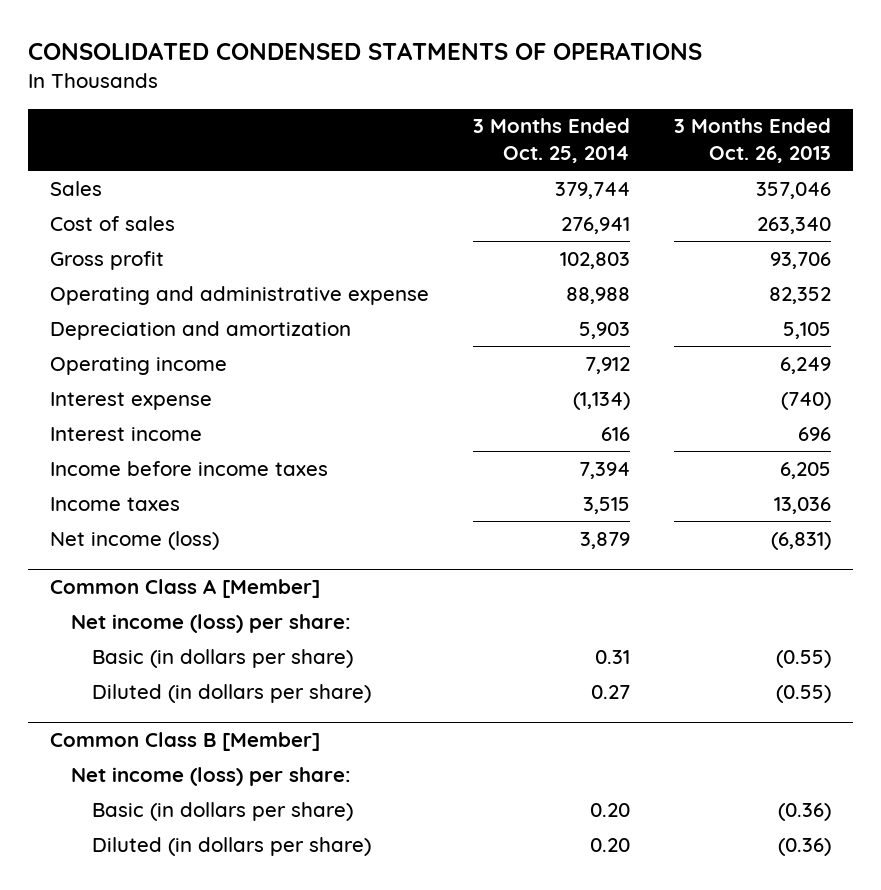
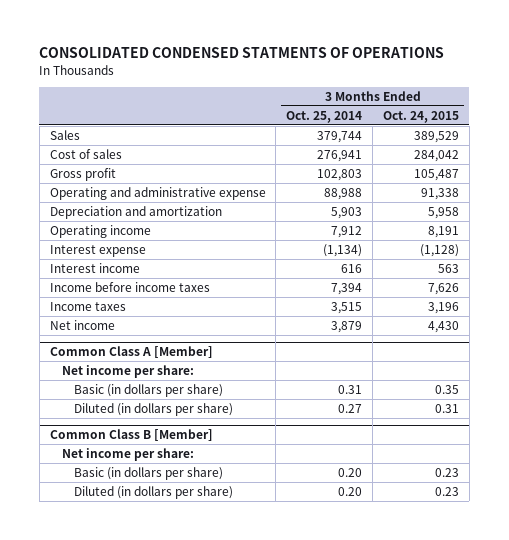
- | 3 Months Ended Oct. 25, 2014 | 3 Months Ended Oct. 26, 2013
+ | 3 Months Ended Oct. 25, 2014 | 3 Months Ended Oct. 24, 2015
- Net income (loss) | 3,879 | (6,831)
+ Net income | 3,879 | 4,430
@ Common Class A [Member]
- Net income (loss) per share:
+ Net income per share:
@ Common Class B [Member]
- Net income (loss) per share:
+ Net income per share:

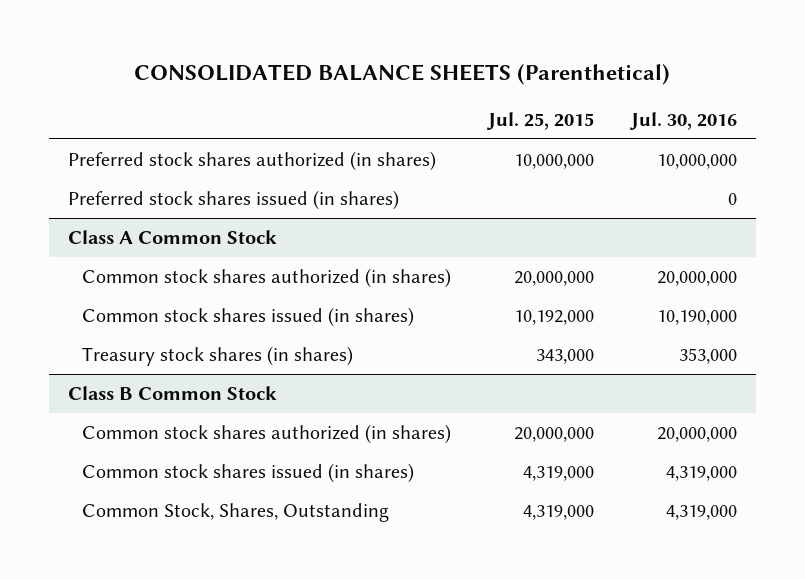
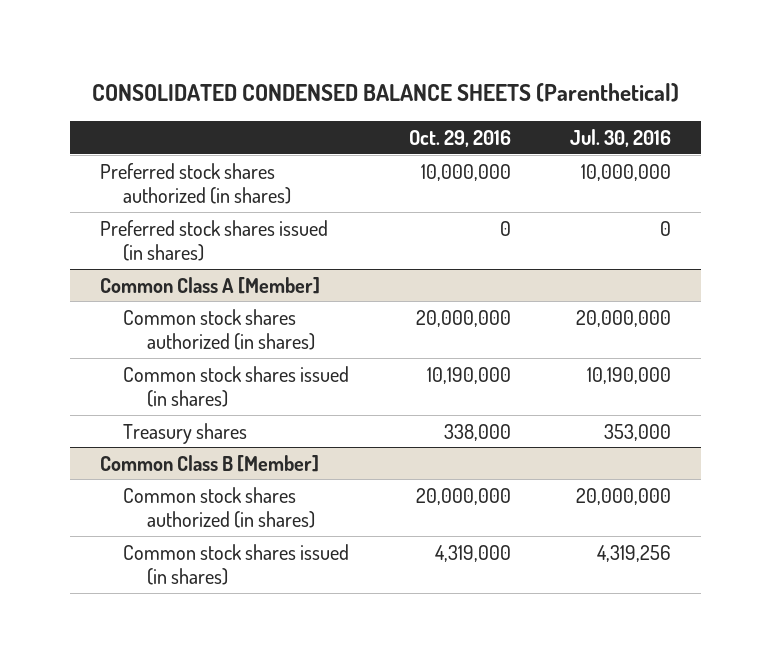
- CONSOLIDATED BALANCE SHEETS (Parenthetical)
+ CONSOLIDATED CONDENSED BALANCE SHEETS (Parenthetical)
- | Jul. 25, 2015 | Jul. 30, 2016
+ | Oct. 29, 2016 | Jul. 30, 2016
- Class A Common Stock
+ Common Class A [Member]
- Treasury stock shares (in shares) | 343,000 | 353,000
- Class B Common Stock
+ Treasury shares | 338,000 | 353,000
+ Common Class B [Member]
- Common stock shares issued (in shares) | 4,319,000 | 4,319,000
- Common Stock, Shares, Outstanding | 4,319,000 | 4,319,000
+ Common stock shares issued (in shares) | 4,319,000 | 4,319,256

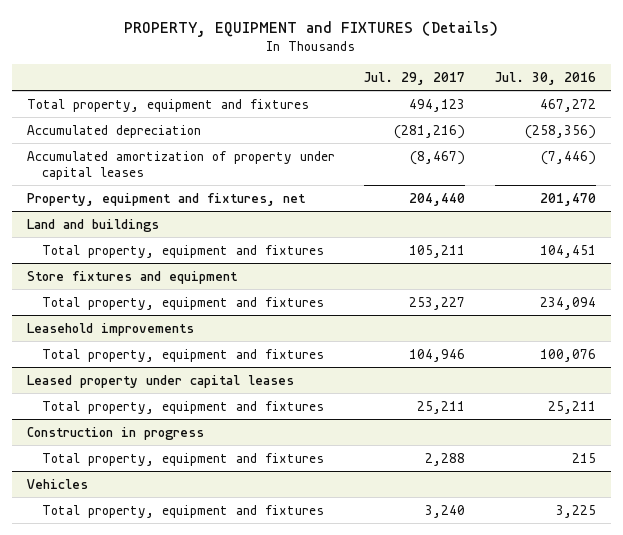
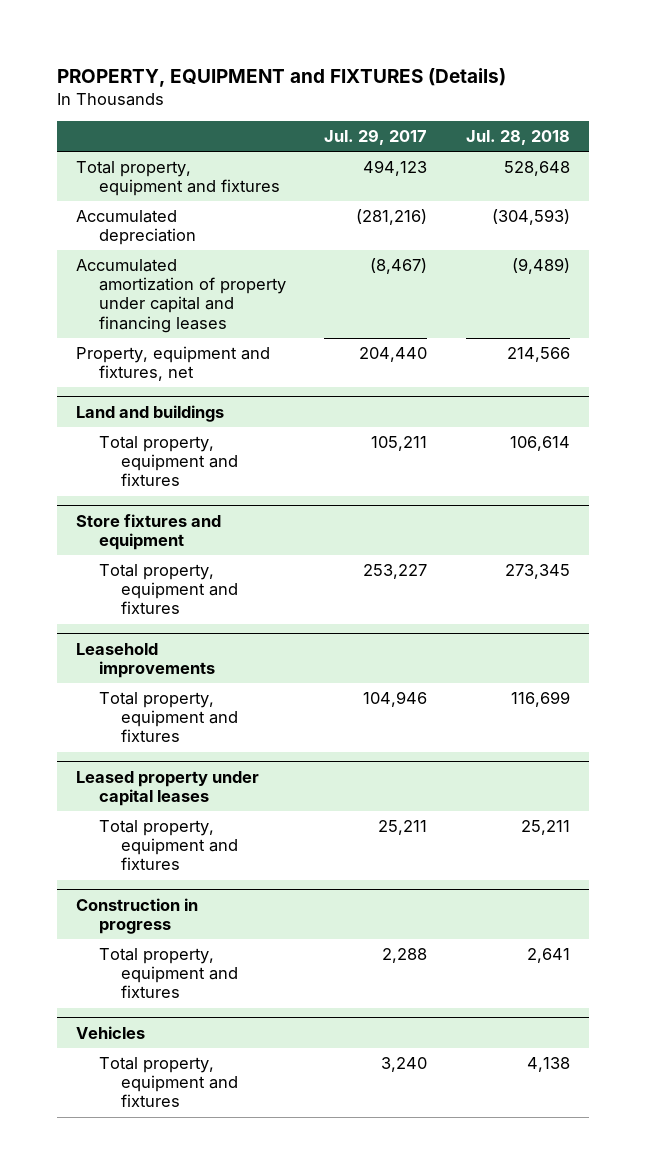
- | Jul. 29, 2017 | Jul. 30, 2016
+ | Jul. 29, 2017 | Jul. 28, 2018
- Accumulated amortization of property under capital leases | (8,467) | (7,446)
+ Accumulated amortization of property under capital and financing leases | (8,467) | (9,489)

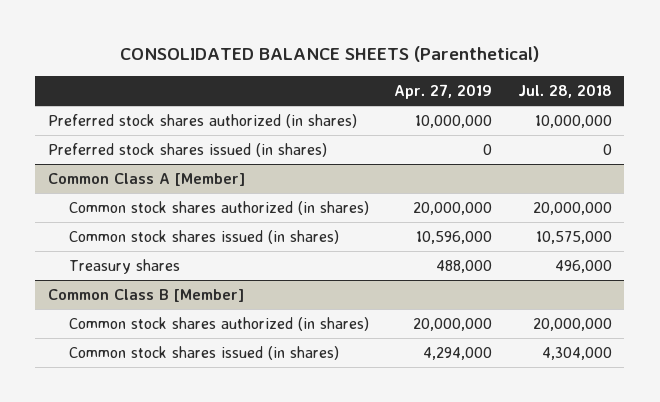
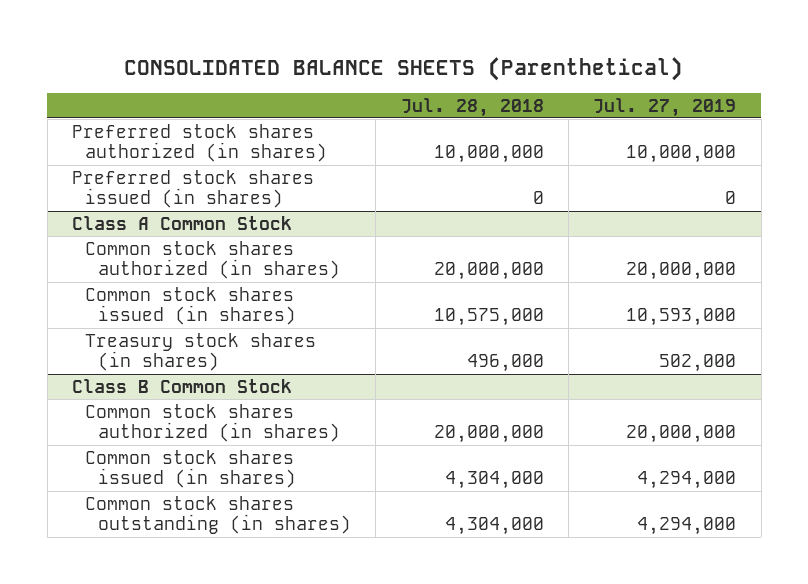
- | Apr. 27, 2019 | Jul. 28, 2018
+ | Jul. 28, 2018 | Jul. 27, 2019
- Common Class A [Member]
+ Class A Common Stock
- Treasury shares | 488,000 | 496,000
- Common Class B [Member]
+ Treasury stock shares (in shares) | 496,000 | 502,000
+ Class B Common Stock
+ Common stock shares outstanding (in shares) | 4,304,000 | 4,294,000

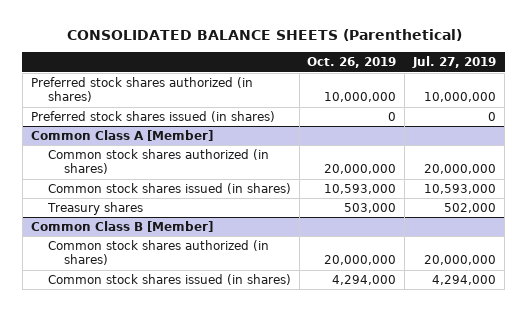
- | Jul. 28, 2018 | Jul. 27, 2019
+ | Oct. 26, 2019 | Jul. 27, 2019
- Class A Common Stock
+ Common Class A [Member]
- Treasury stock shares (in shares) | 496,000 | 502,000
- Class B Common Stock
+ Treasury shares | 503,000 | 502,000
+ Common Class B [Member]
- Common stock shares outstanding (in shares) | 4,304,000 | 4,294,000

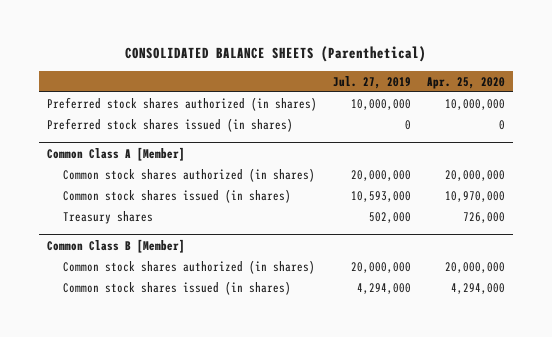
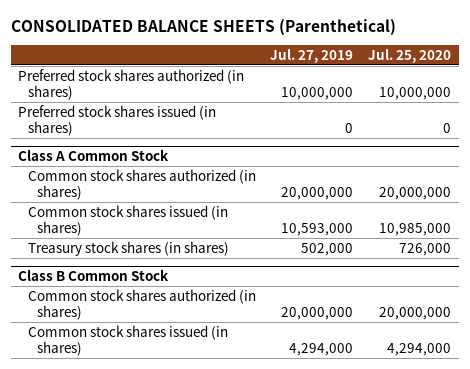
- | Jul. 27, 2019 | Apr. 25, 2020
+ | Jul. 27, 2019 | Jul. 25, 2020
- Common Class A [Member]
+ Class A Common Stock
- Treasury shares | 502,000 | 726,000
- Common Class B [Member]
+ Treasury stock shares (in shares) | 502,000 | 726,000
+ Class B Common Stock

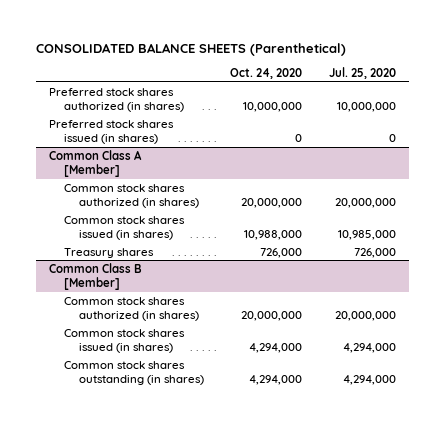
- | Jul. 27, 2019 | Jul. 25, 2020
+ | Oct. 24, 2020 | Jul. 25, 2020
- Class A Common Stock
+ Common Class A [Member]
- Treasury stock shares (in shares) | 502,000 | 726,000
- Class B Common Stock
+ Treasury shares | 726,000 | 726,000
+ Common Class B [Member]
+ Common stock shares outstanding (in shares) | 4,294,000 | 4,294,000

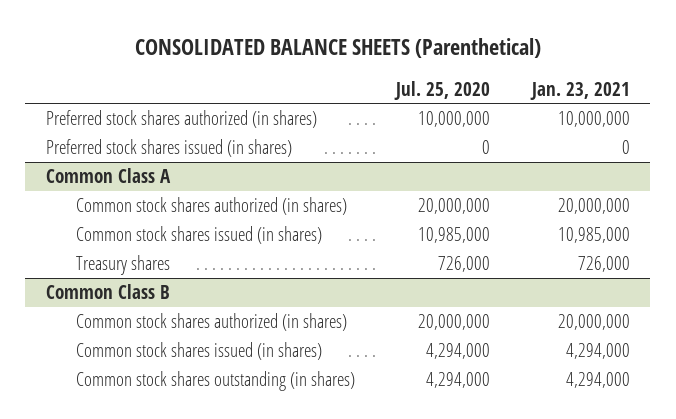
- | Oct. 24, 2020 | Jul. 25, 2020
+ | Jul. 25, 2020 | Jan. 23, 2021
- Common Class A [Member]
+ Common Class A
- Common Class B [Member]
+ Common Class B

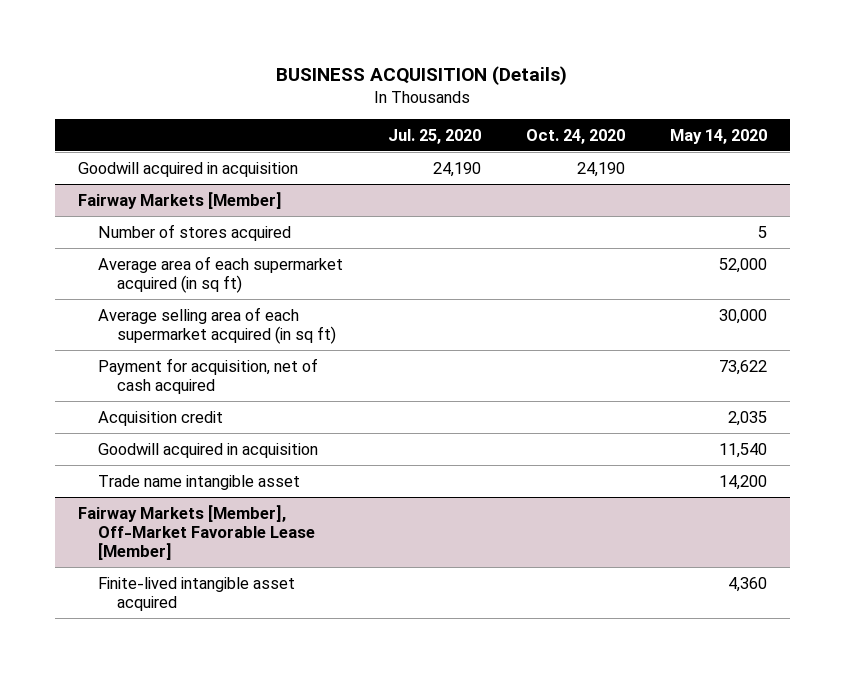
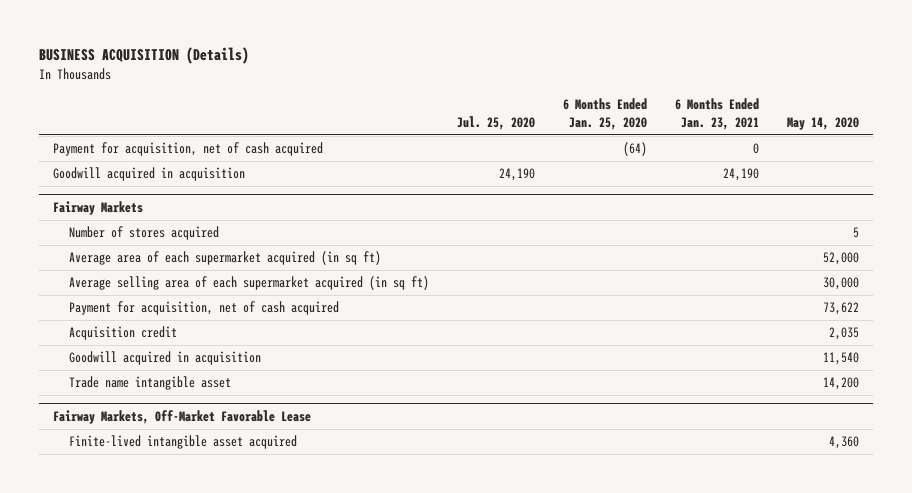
- | Jul. 25, 2020 | Oct. 24, 2020 | May 14, 2020
+ | Jul. 25, 2020 | 6 Months Ended Jan. 25, 2020 | 6 Months Ended Jan. 23, 2021 | May 14, 2020
+ Payment for acquisition, net of cash acquired | | (64) | 0 |
- Fairway Markets [Member]
+ Fairway Markets
- Fairway Markets [Member], Off-Market Favorable Lease [Member]
+ Fairway Markets, Off-Market Favorable Lease

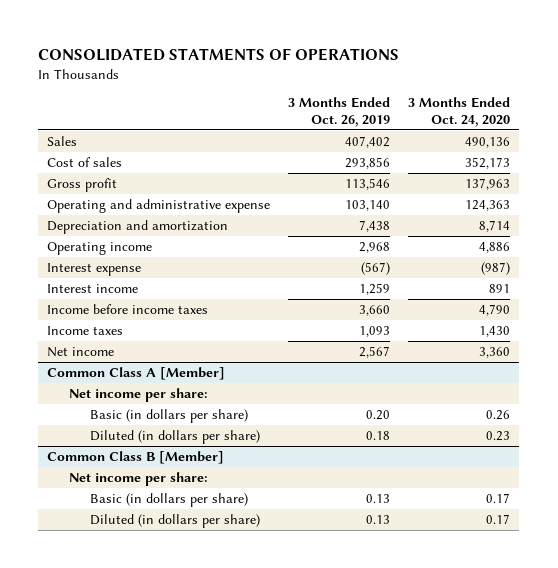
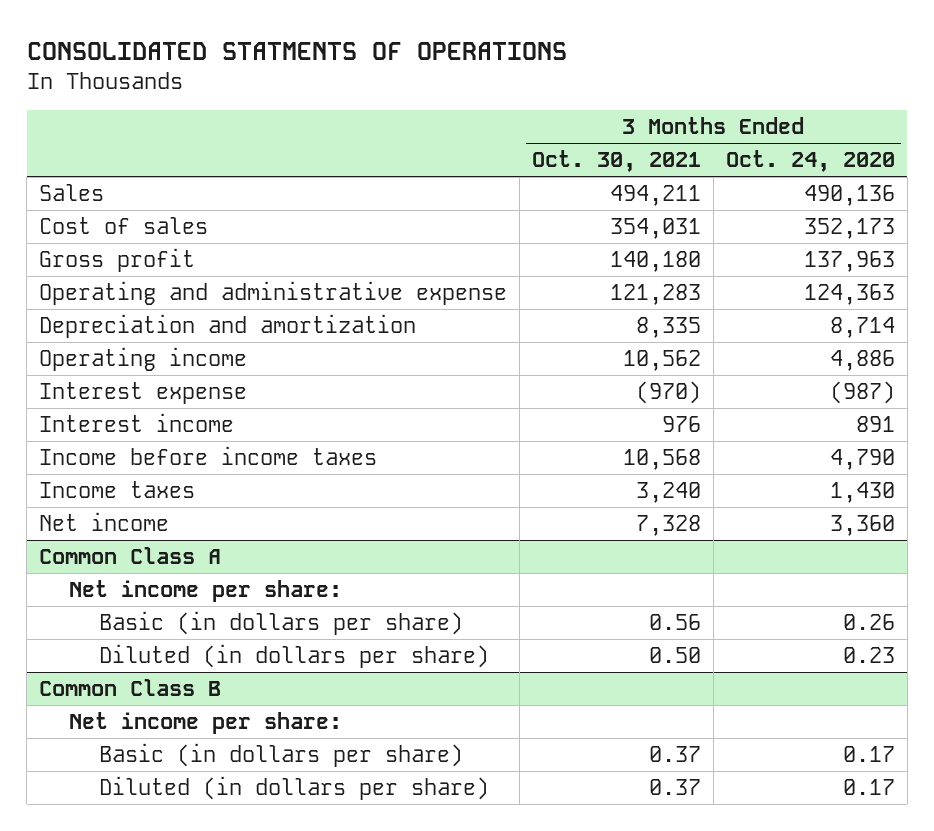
- | 3 Months Ended Oct. 26, 2019 | 3 Months Ended Oct. 24, 2020
+ | 3 Months Ended Oct. 30, 2021 | 3 Months Ended Oct. 24, 2020
- Common Class A [Member]
+ Common Class A
- Common Class B [Member]
+ Common Class B

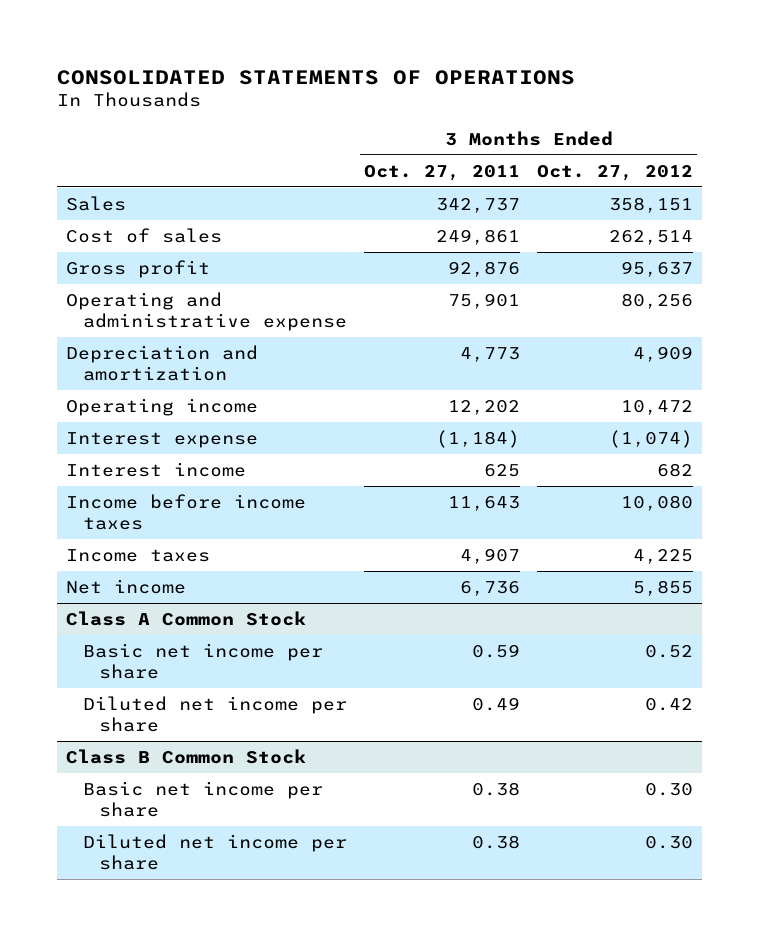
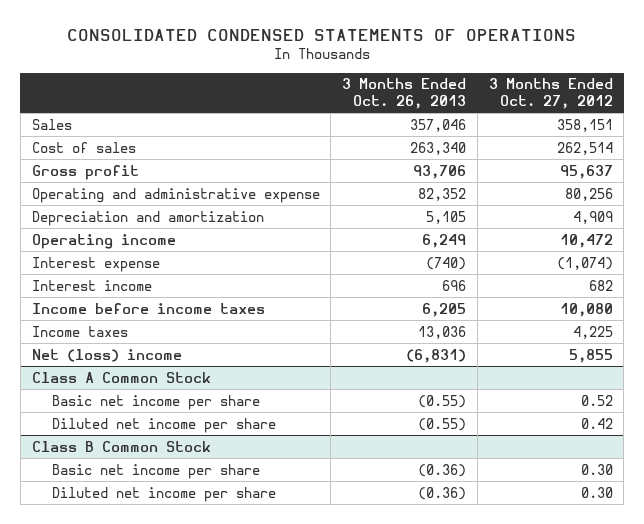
- CONSOLIDATED STATEMENTS OF OPERATIONS
+ CONSOLIDATED CONDENSED STATEMENTS OF OPERATIONS
- | 3 Months Ended Oct. 27, 2011 | 3 Months Ended Oct. 27, 2012
+ | 3 Months Ended Oct. 26, 2013 | 3 Months Ended Oct. 27, 2012
- Net income | 6,736 | 5,855
+ Net (loss) income | (6,831) | 5,855

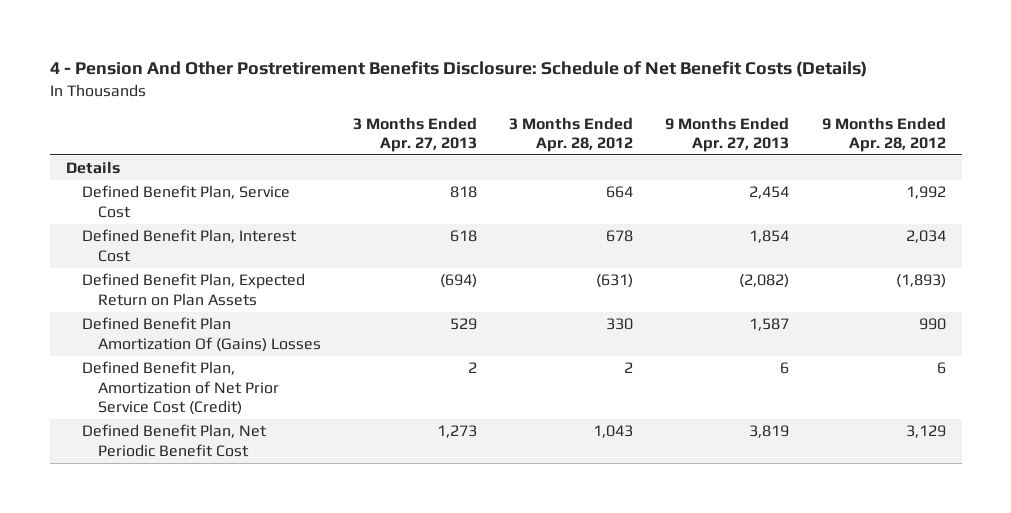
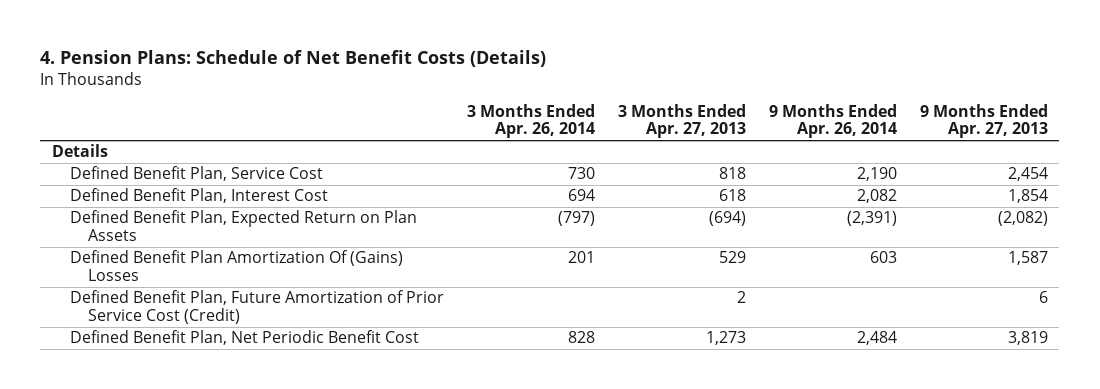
- 4 - Pension And Other Postretirement Benefits Disclosure: Schedule of Net Benefit Costs (Details)
+ 4. Pension Plans: Schedule of Net Benefit Costs (Details)
- | 3 Months Ended Apr. 27, 2013 | 3 Months Ended Apr. 28, 2012 | 9 Months Ended Apr. 27, 2013 | 9 Months Ended Apr. 28, 2012
+ | 3 Months Ended Apr. 26, 2014 | 3 Months Ended Apr. 27, 2013 | 9 Months Ended Apr. 26, 2014 | 9 Months Ended Apr. 27, 2013
- Defined Benefit Plan, Amortization of Net Prior Service Cost (Credit) | 2 | 2 | 6 | 6
+ Defined Benefit Plan, Future Amortization of Prior Service Cost (Credit) | | 2 | | 6

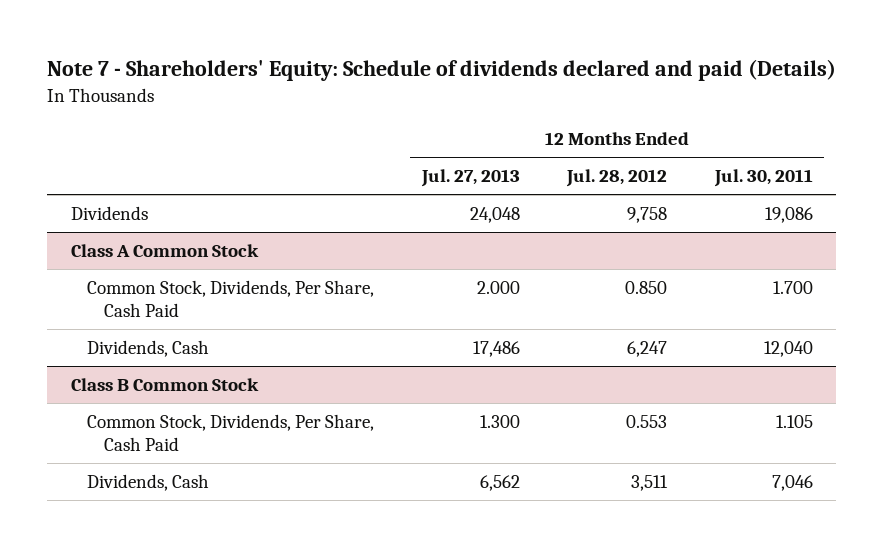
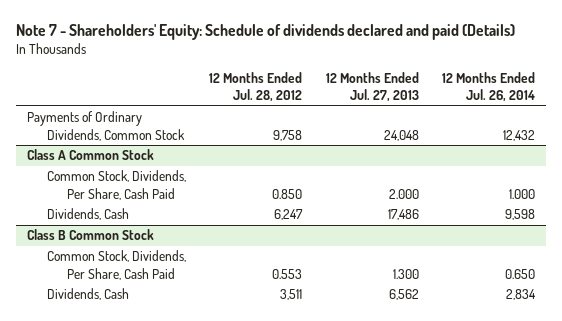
- | 12 Months Ended Jul. 27, 2013 | 12 Months Ended Jul. 28, 2012 | 12 Months Ended Jul. 30, 2011
+ | 12 Months Ended Jul. 28, 2012 | 12 Months Ended Jul. 27, 2013 | 12 Months Ended Jul. 26, 2014
- Dividends | 24,048 | 9,758 | 19,086
+ Payments of Ordinary Dividends, Common Stock | 9,758 | 24,048 | 12,432

